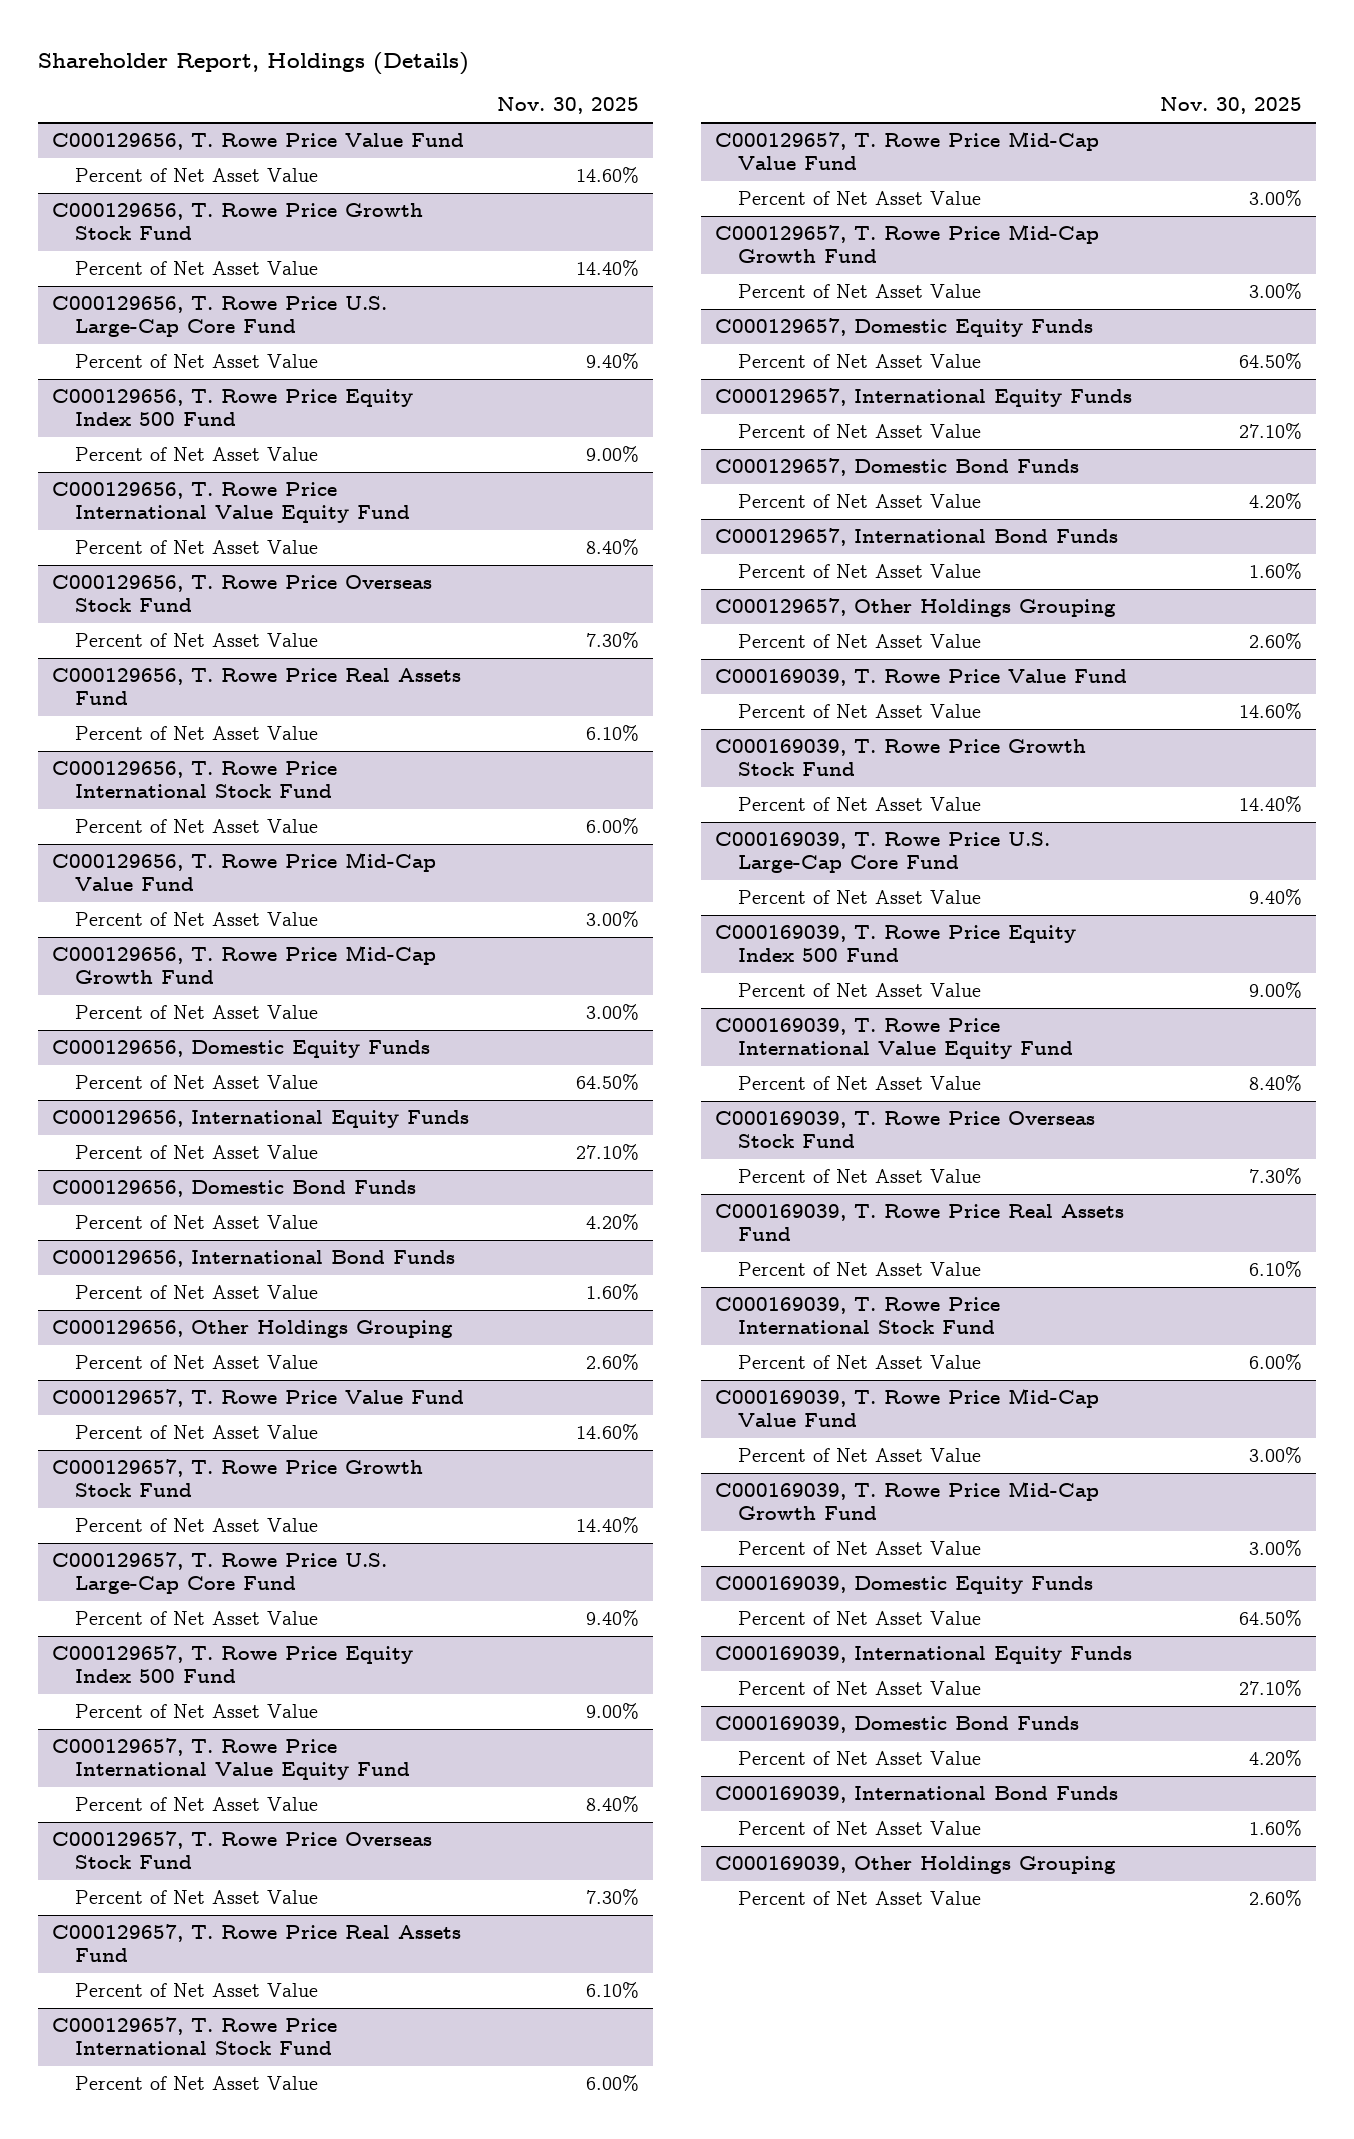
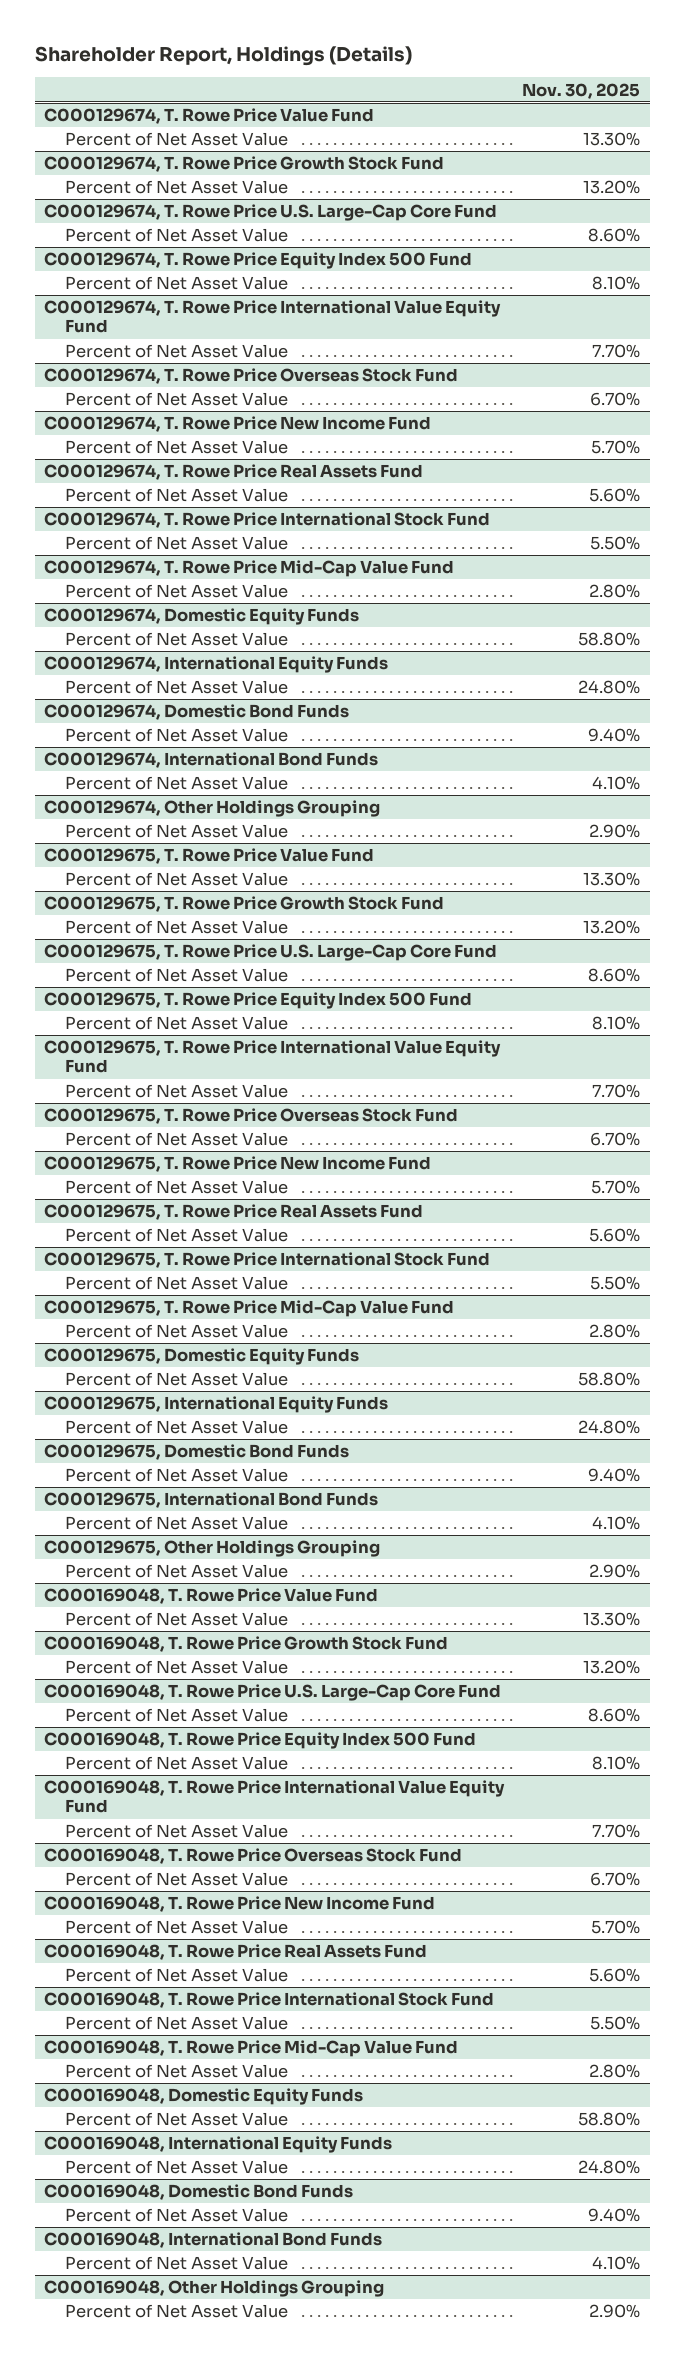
- C000129656, T. Rowe Price Value Fund
- Percent of Net Asset Value | 14.60%
- C000129656, T. Rowe Price Growth Stock Fund
- Percent of Net Asset Value | 14.40%
- C000129656, T. Rowe Price U.S. Large-Cap Core Fund
+ C000129674, T. Rowe Price Value Fund
+ Percent of Net Asset Value | 13.30%
+ C000129674, T. Rowe Price Growth Stock Fund
+ Percent of Net Asset Value | 13.20%
+ C000129674, T. Rowe Price U.S. Large-Cap Core Fund
+ Percent of Net Asset Value | 8.60%
+ C000129674, T. Rowe Price Equity Index 500 Fund
+ Percent of Net Asset Value | 8.10%
+ C000129674, T. Rowe Price International Value Equity Fund
+ Percent of Net Asset Value | 7.70%
+ C000129674, T. Rowe Price Overseas Stock Fund
+ Percent of Net Asset Value | 6.70%
+ C000129674, T. Rowe Price New Income Fund
+ Percent of Net Asset Value | 5.70%
+ C000129674, T. Rowe Price Real Assets Fund
+ Percent of Net Asset Value | 5.60%
+ C000129674, T. Rowe Price International Stock Fund
+ Percent of Net Asset Value | 5.50%
+ C000129674, T. Rowe Price Mid-Cap Value Fund
+ Percent of Net Asset Value | 2.80%
+ C000129674, Domestic Equity Funds
+ Percent of Net Asset Value | 58.80%
+ C000129674, International Equity Funds
+ Percent of Net Asset Value | 24.80%
+ C000129674, Domestic Bond Funds
- C000129656, T. Rowe Price Equity Index 500 Fund
- Percent of Net Asset Value | 9.00%
- C000129656, T. Rowe Price International Value Equity Fund
- Percent of Net Asset Value | 8.40%
- C000129656, T. Rowe Price Overseas Stock Fund
- Percent of Net Asset Value | 7.30%
- C000129656, T. Rowe Price Real Assets Fund
- Percent of Net Asset Value | 6.10%
- C000129656, T. Rowe Price International Stock Fund
- Percent of Net Asset Value | 6.00%
- C000129656, T. Rowe Price Mid-Cap Value Fund
- Percent of Net Asset Value | 3.00%
- C000129656, T. Rowe Price Mid-Cap Growth Fund
- Percent of Net Asset Value | 3.00%
- C000129656, Domestic Equity Funds
- Percent of Net Asset Value | 64.50%
- C000129656, International Equity Funds
- Percent of Net Asset Value | 27.10%
- C000129656, Domestic Bond Funds
- Percent of Net Asset Value | 4.20%
- C000129656, International Bond Funds
- Percent of Net Asset Value | 1.60%
- C000129656, Other Holdings Grouping
- Percent of Net Asset Value | 2.60%
- C000129657, T. Rowe Price Value Fund
- Percent of Net Asset Value | 14.60%
- C000129657, T. Rowe Price Growth Stock Fund
- Percent of Net Asset Value | 14.40%
- C000129657, T. Rowe Price U.S. Large-Cap Core Fund
+ C000129674, International Bond Funds
+ Percent of Net Asset Value | 4.10%
+ C000129674, Other Holdings Grouping
+ Percent of Net Asset Value | 2.90%
+ C000129675, T. Rowe Price Value Fund
+ Percent of Net Asset Value | 13.30%
+ C000129675, T. Rowe Price Growth Stock Fund
+ Percent of Net Asset Value | 13.20%
+ C000129675, T. Rowe Price U.S. Large-Cap Core Fund
+ Percent of Net Asset Value | 8.60%
+ C000129675, T. Rowe Price Equity Index 500 Fund
+ Percent of Net Asset Value | 8.10%
+ C000129675, T. Rowe Price International Value Equity Fund
+ Percent of Net Asset Value | 7.70%
+ C000129675, T. Rowe Price Overseas Stock Fund
+ Percent of Net Asset Value | 6.70%
+ C000129675, T. Rowe Price New Income Fund
+ Percent of Net Asset Value | 5.70%
+ C000129675, T. Rowe Price Real Assets Fund
+ Percent of Net Asset Value | 5.60%
+ C000129675, T. Rowe Price International Stock Fund
+ Percent of Net Asset Value | 5.50%
+ C000129675, T. Rowe Price Mid-Cap Value Fund
+ Percent of Net Asset Value | 2.80%
+ C000129675, Domestic Equity Funds
+ Percent of Net Asset Value | 58.80%
+ C000129675, International Equity Funds
+ Percent of Net Asset Value | 24.80%
+ C000129675, Domestic Bond Funds
- C000129657, T. Rowe Price Equity Index 500 Fund
- Percent of Net Asset Value | 9.00%
- C000129657, T. Rowe Price International Value Equity Fund
- Percent of Net Asset Value | 8.40%
- C000129657, T. Rowe Price Overseas Stock Fund
- Percent of Net Asset Value | 7.30%
- C000129657, T. Rowe Price Real Assets Fund
- Percent of Net Asset Value | 6.10%
- C000129657, T. Rowe Price International Stock Fund
- Percent of Net Asset Value | 6.00%
- C000129657, T. Rowe Price Mid-Cap Value Fund
- Percent of Net Asset Value | 3.00%
- C000129657, T. Rowe Price Mid-Cap Growth Fund
- Percent of Net Asset Value | 3.00%
- C000129657, Domestic Equity Funds
- Percent of Net Asset Value | 64.50%
- C000129657, International Equity Funds
- Percent of Net Asset Value | 27.10%
- C000129657, Domestic Bond Funds
- Percent of Net Asset Value | 4.20%
- C000129657, International Bond Funds
- Percent of Net Asset Value | 1.60%
- C000129657, Other Holdings Grouping
- Percent of Net Asset Value | 2.60%
- C000169039, T. Rowe Price Value Fund
- Percent of Net Asset Value | 14.60%
- C000169039, T. Rowe Price Growth Stock Fund
- Percent of Net Asset Value | 14.40%
- C000169039, T. Rowe Price U.S. Large-Cap Core Fund
+ C000129675, International Bond Funds
+ Percent of Net Asset Value | 4.10%
+ C000129675, Other Holdings Grouping
+ Percent of Net Asset Value | 2.90%
+ C000169048, T. Rowe Price Value Fund
+ Percent of Net Asset Value | 13.30%
+ C000169048, T. Rowe Price Growth Stock Fund
+ Percent of Net Asset Value | 13.20%
+ C000169048, T. Rowe Price U.S. Large-Cap Core Fund
+ Percent of Net Asset Value | 8.60%
+ C000169048, T. Rowe Price Equity Index 500 Fund
+ Percent of Net Asset Value | 8.10%
+ C000169048, T. Rowe Price International Value Equity Fund
+ Percent of Net Asset Value | 7.70%
+ C000169048, T. Rowe Price Overseas Stock Fund
+ Percent of Net Asset Value | 6.70%
+ C000169048, T. Rowe Price New Income Fund
+ Percent of Net Asset Value | 5.70%
+ C000169048, T. Rowe Price Real Assets Fund
+ Percent of Net Asset Value | 5.60%
+ C000169048, T. Rowe Price International Stock Fund
+ Percent of Net Asset Value | 5.50%
+ C000169048, T. Rowe Price Mid-Cap Value Fund
+ Percent of Net Asset Value | 2.80%
+ C000169048, Domestic Equity Funds
+ Percent of Net Asset Value | 58.80%
+ C000169048, International Equity Funds
+ Percent of Net Asset Value | 24.80%
+ C000169048, Domestic Bond Funds
- C000169039, T. Rowe Price Equity Index 500 Fund
- Percent of Net Asset Value | 9.00%
- C000169039, T. Rowe Price International Value Equity Fund
- Percent of Net Asset Value | 8.40%
- C000169039, T. Rowe Price Overseas Stock Fund
- Percent of Net Asset Value | 7.30%
- C000169039, T. Rowe Price Real Assets Fund
- Percent of Net Asset Value | 6.10%
- C000169039, T. Rowe Price International Stock Fund
- Percent of Net Asset Value | 6.00%
- C000169039, T. Rowe Price Mid-Cap Value Fund
- Percent of Net Asset Value | 3.00%
- C000169039, T. Rowe Price Mid-Cap Growth Fund
- Percent of Net Asset Value | 3.00%
- C000169039, Domestic Equity Funds
- Percent of Net Asset Value | 64.50%
- C000169039, International Equity Funds
- Percent of Net Asset Value | 27.10%
- C000169039, Domestic Bond Funds
- Percent of Net Asset Value | 4.20%
- C000169039, International Bond Funds
- Percent of Net Asset Value | 1.60%
- C000169039, Other Holdings Grouping
- Percent of Net Asset Value | 2.60%
+ C000169048, International Bond Funds
+ Percent of Net Asset Value | 4.10%
+ C000169048, Other Holdings Grouping
+ Percent of Net Asset Value | 2.90%

